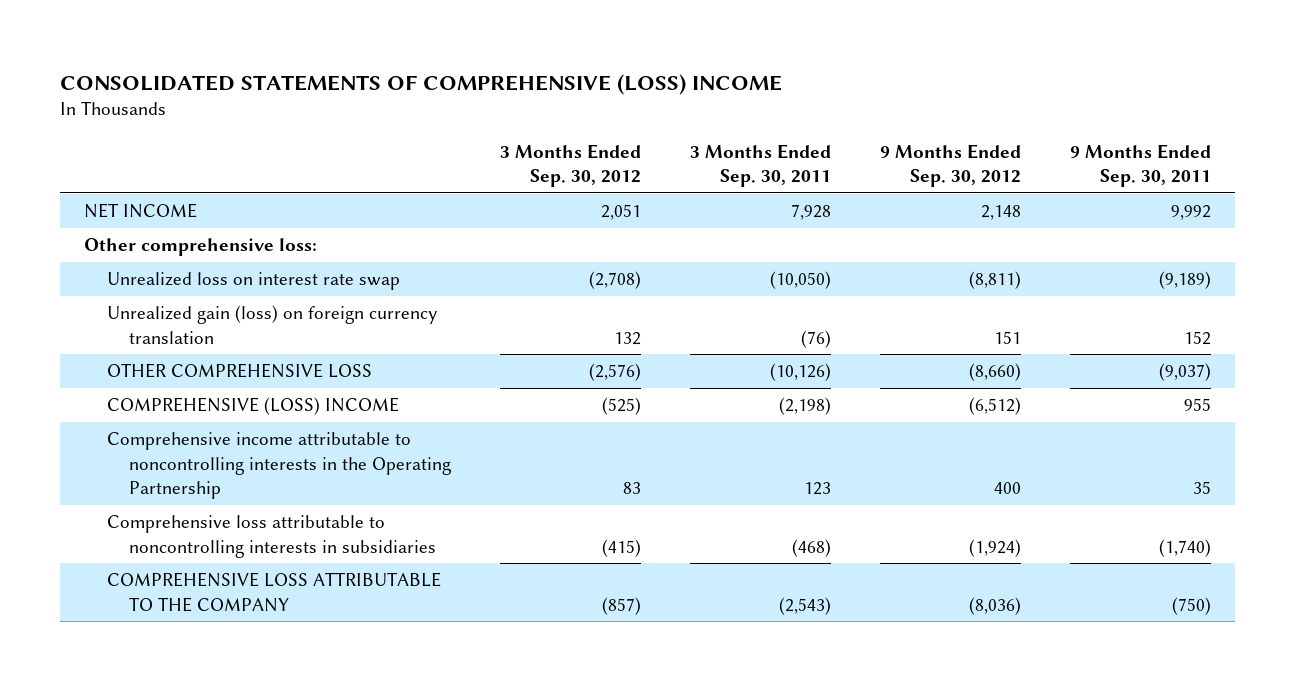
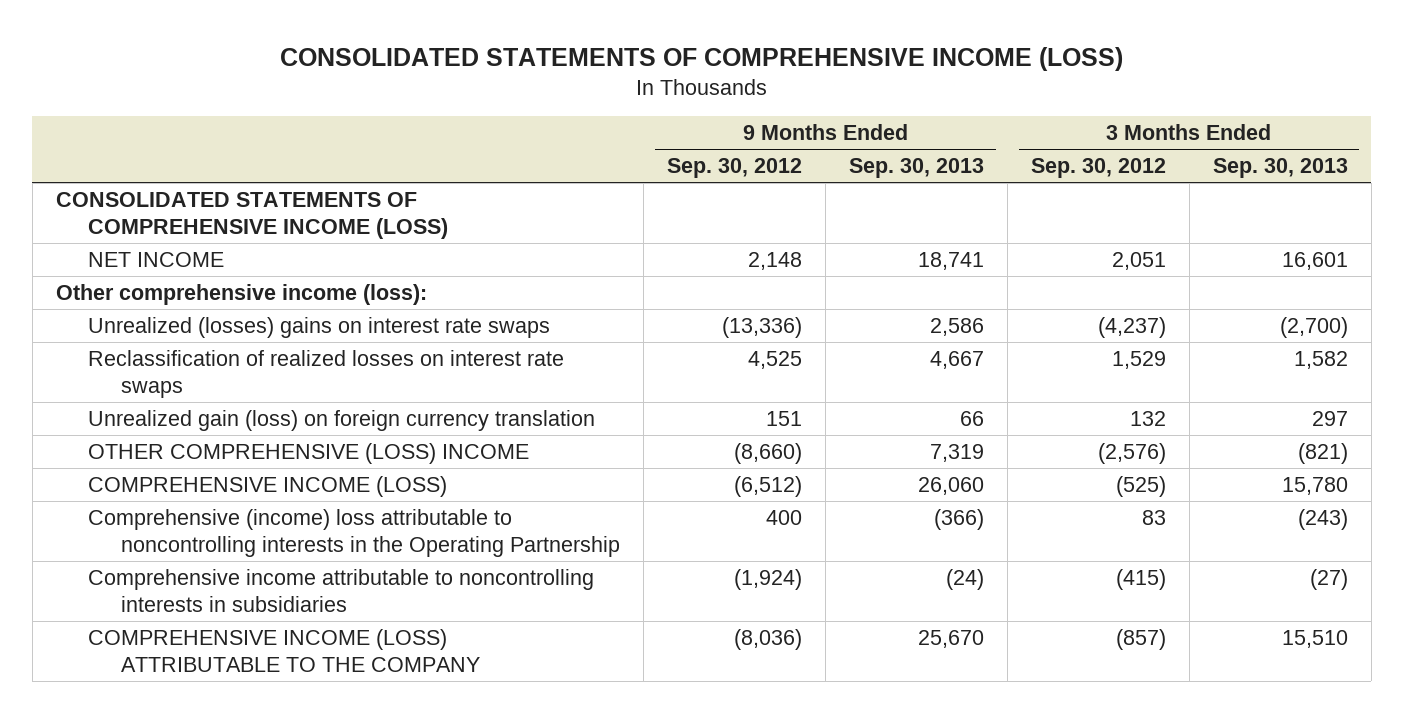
- CONSOLIDATED STATEMENTS OF COMPREHENSIVE (LOSS) INCOME
+ CONSOLIDATED STATEMENTS OF COMPREHENSIVE INCOME (LOSS)
- | 3 Months Ended Sep. 30, 2012 | 3 Months Ended Sep. 30, 2011 | 9 Months Ended Sep. 30, 2012 | 9 Months Ended Sep. 30, 2011
+ | 9 Months Ended Sep. 30, 2012 | 9 Months Ended Sep. 30, 2013 | 3 Months Ended Sep. 30, 2012 | 3 Months Ended Sep. 30, 2013
+ CONSOLIDATED STATEMENTS OF COMPREHENSIVE INCOME (LOSS)
- Other comprehensive loss:
- Unrealized loss on interest rate swap | (2,708) | (10,050) | (8,811) | (9,189)
+ Other comprehensive income (loss):
+ Unrealized (losses) gains on interest rate swaps | (13,336) | 2,586 | (4,237) | (2,700)
+ Reclassification of realized losses on interest rate swaps | 4,525 | 4,667 | 1,529 | 1,582
- OTHER COMPREHENSIVE LOSS | (2,576) | (10,126) | (8,660) | (9,037)
- COMPREHENSIVE (LOSS) INCOME | (525) | (2,198) | (6,512) | 955
- Comprehensive income attributable to noncontrolling interests in the Operating Partnership | 83 | 123 | 400 | 35
- Comprehensive loss attributable to noncontrolling interests in subsidiaries | (415) | (468) | (1,924) | (1,740)
- COMPREHENSIVE LOSS ATTRIBUTABLE TO THE COMPANY | (857) | (2,543) | (8,036) | (750)
+ OTHER COMPREHENSIVE (LOSS) INCOME | (8,660) | 7,319 | (2,576) | (821)
+ COMPREHENSIVE INCOME (LOSS) | (6,512) | 26,060 | (525) | 15,780
+ Comprehensive (income) loss attributable to noncontrolling interests in the Operating Partnership | 400 | (366) | 83 | (243)
+ Comprehensive income attributable to noncontrolling interests in subsidiaries | (1,924) | (24) | (415) | (27)
+ COMPREHENSIVE INCOME (LOSS) ATTRIBUTABLE TO THE COMPANY | (8,036) | 25,670 | (857) | 15,510

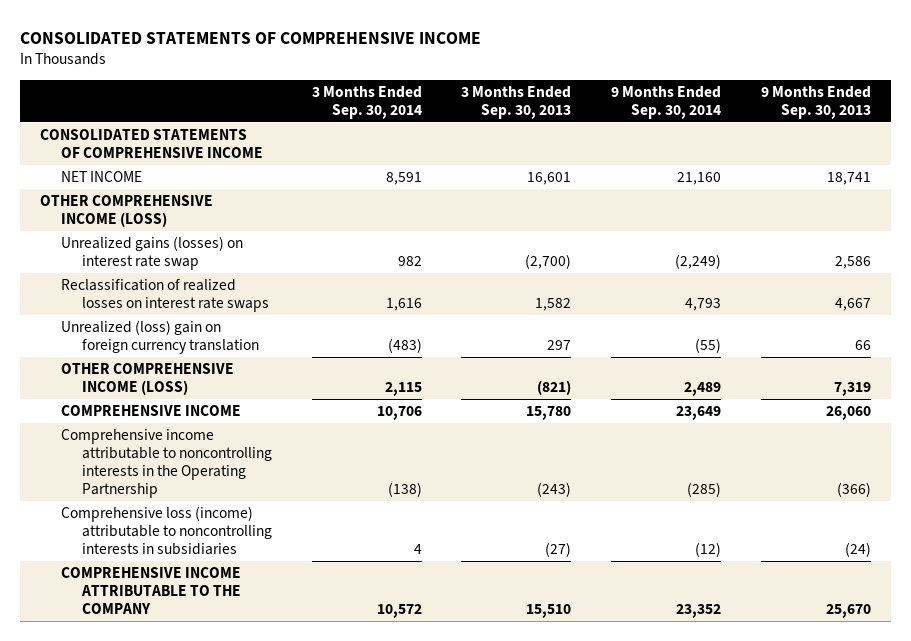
- CONSOLIDATED STATEMENTS OF COMPREHENSIVE INCOME (LOSS)
+ CONSOLIDATED STATEMENTS OF COMPREHENSIVE INCOME
- | 9 Months Ended Sep. 30, 2012 | 9 Months Ended Sep. 30, 2013 | 3 Months Ended Sep. 30, 2012 | 3 Months Ended Sep. 30, 2013
+ | 3 Months Ended Sep. 30, 2014 | 3 Months Ended Sep. 30, 2013 | 9 Months Ended Sep. 30, 2014 | 9 Months Ended Sep. 30, 2013
- CONSOLIDATED STATEMENTS OF COMPREHENSIVE INCOME (LOSS)
+ CONSOLIDATED STATEMENTS OF COMPREHENSIVE INCOME
- Other comprehensive income (loss):
- Unrealized (losses) gains on interest rate swaps | (13,336) | 2,586 | (4,237) | (2,700)
+ OTHER COMPREHENSIVE INCOME (LOSS)
+ Unrealized gains (losses) on interest rate swap | 982 | (2,700) | (2,249) | 2,586
- Unrealized gain (loss) on foreign currency translation | 151 | 66 | 132 | 297
- OTHER COMPREHENSIVE (LOSS) INCOME | (8,660) | 7,319 | (2,576) | (821)
- COMPREHENSIVE INCOME (LOSS) | (6,512) | 26,060 | (525) | 15,780
- Comprehensive (income) loss attributable to noncontrolling interests in the Operating Partnership | 400 | (366) | 83 | (243)
- Comprehensive income attributable to noncontrolling interests in subsidiaries | (1,924) | (24) | (415) | (27)
- COMPREHENSIVE INCOME (LOSS) ATTRIBUTABLE TO THE COMPANY | (8,036) | 25,670 | (857) | 15,510
+ Unrealized (loss) gain on foreign currency translation | (483) | 297 | (55) | 66
+ OTHER COMPREHENSIVE INCOME (LOSS) | 2,115 | (821) | 2,489 | 7,319
+ COMPREHENSIVE INCOME | 10,706 | 15,780 | 23,649 | 26,060
+ Comprehensive income attributable to noncontrolling interests in the Operating Partnership | (138) | (243) | (285) | (366)
+ Comprehensive loss (income) attributable to noncontrolling interests in subsidiaries | 4 | (27) | (12) | (24)
+ COMPREHENSIVE INCOME ATTRIBUTABLE TO THE COMPANY | 10,572 | 15,510 | 23,352 | 25,670

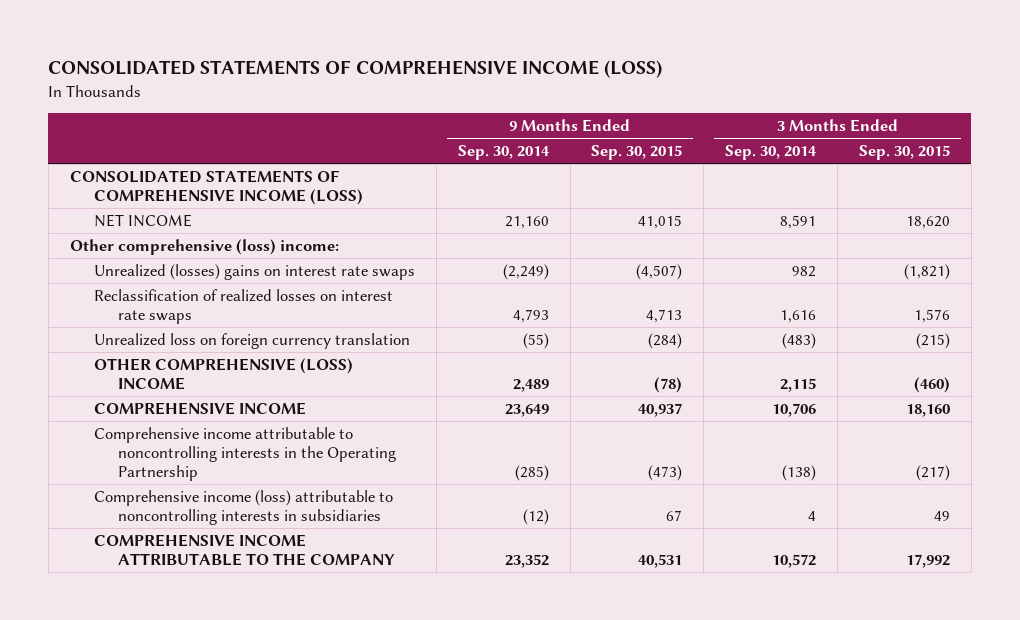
- CONSOLIDATED STATEMENTS OF COMPREHENSIVE INCOME
+ CONSOLIDATED STATEMENTS OF COMPREHENSIVE INCOME (LOSS)
- | 3 Months Ended Sep. 30, 2014 | 3 Months Ended Sep. 30, 2013 | 9 Months Ended Sep. 30, 2014 | 9 Months Ended Sep. 30, 2013
+ | 9 Months Ended Sep. 30, 2014 | 9 Months Ended Sep. 30, 2015 | 3 Months Ended Sep. 30, 2014 | 3 Months Ended Sep. 30, 2015
- CONSOLIDATED STATEMENTS OF COMPREHENSIVE INCOME
+ CONSOLIDATED STATEMENTS OF COMPREHENSIVE INCOME (LOSS)
- OTHER COMPREHENSIVE INCOME (LOSS)
- Unrealized gains (losses) on interest rate swap | 982 | (2,700) | (2,249) | 2,586
+ Other comprehensive (loss) income:
+ Unrealized (losses) gains on interest rate swaps | (2,249) | (4,507) | 982 | (1,821)
- Unrealized (loss) gain on foreign currency translation | (483) | 297 | (55) | 66
- OTHER COMPREHENSIVE INCOME (LOSS) | 2,115 | (821) | 2,489 | 7,319
+ Unrealized loss on foreign currency translation | (55) | (284) | (483) | (215)
+ OTHER COMPREHENSIVE (LOSS) INCOME | 2,489 | (78) | 2,115 | (460)
- Comprehensive loss (income) attributable to noncontrolling interests in subsidiaries | 4 | (27) | (12) | (24)
+ Comprehensive income (loss) attributable to noncontrolling interests in subsidiaries | (12) | 67 | 4 | 49

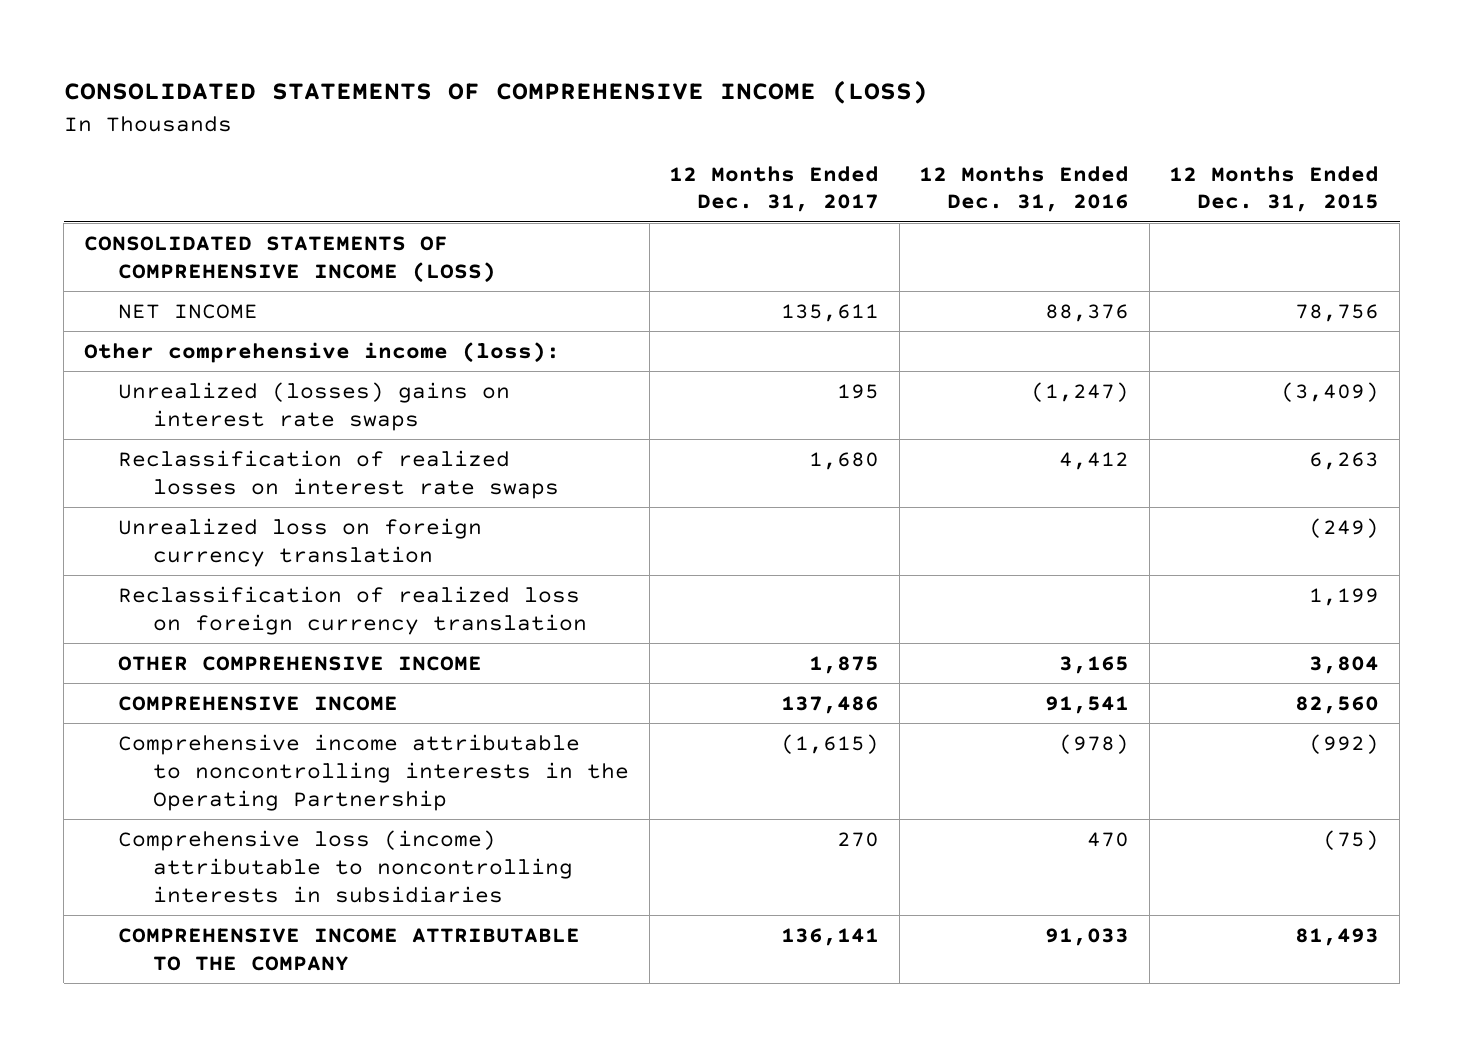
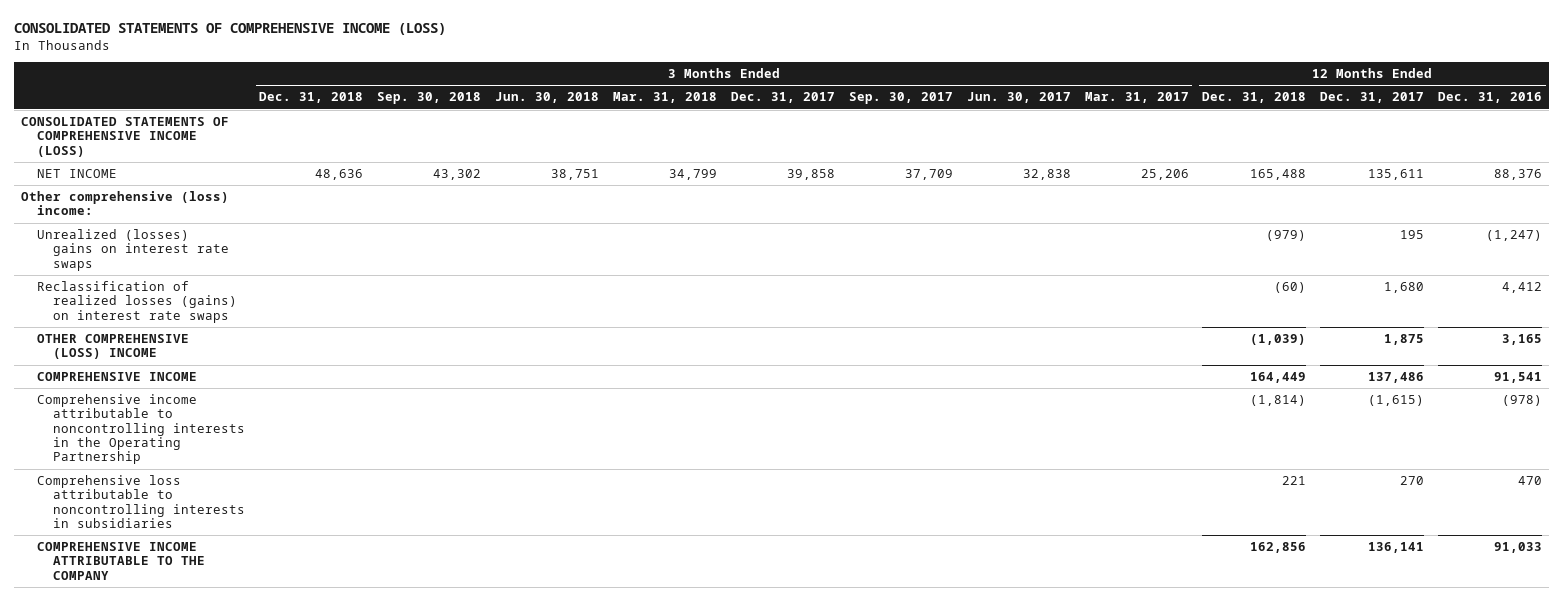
- | 12 Months Ended Dec. 31, 2017 | 12 Months Ended Dec. 31, 2016 | 12 Months Ended Dec. 31, 2015
+ | 3 Months Ended Dec. 31, 2018 | 3 Months Ended Sep. 30, 2018 | 3 Months Ended Jun. 30, 2018 | 3 Months Ended Mar. 31, 2018 | 3 Months Ended Dec. 31, 2017 | 3 Months Ended Sep. 30, 2017 | 3 Months Ended Jun. 30, 2017 | 3 Months Ended Mar. 31, 2017 | 12 Months Ended Dec. 31, 2018 | 12 Months Ended Dec. 31, 2017 | 12 Months Ended Dec. 31, 2016
- Other comprehensive income (loss):
+ Other comprehensive (loss) income:
- Reclassification of realized losses on interest rate swaps | 1,680 | 4,412 | 6,263
- Unrealized loss on foreign currency translation | | | (249)
- Reclassification of realized loss on foreign currency translation | | | 1,199
- OTHER COMPREHENSIVE INCOME | 1,875 | 3,165 | 3,804
+ Reclassification of realized losses (gains) on interest rate swaps | | | | | | | | | (60) | 1,680 | 4,412
+ OTHER COMPREHENSIVE (LOSS) INCOME | | | | | | | | | (1,039) | 1,875 | 3,165
- Comprehensive loss (income) attributable to noncontrolling interests in subsidiaries | 270 | 470 | (75)
+ Comprehensive loss attributable to noncontrolling interests in subsidiaries | | | | | | | | | 221 | 270 | 470

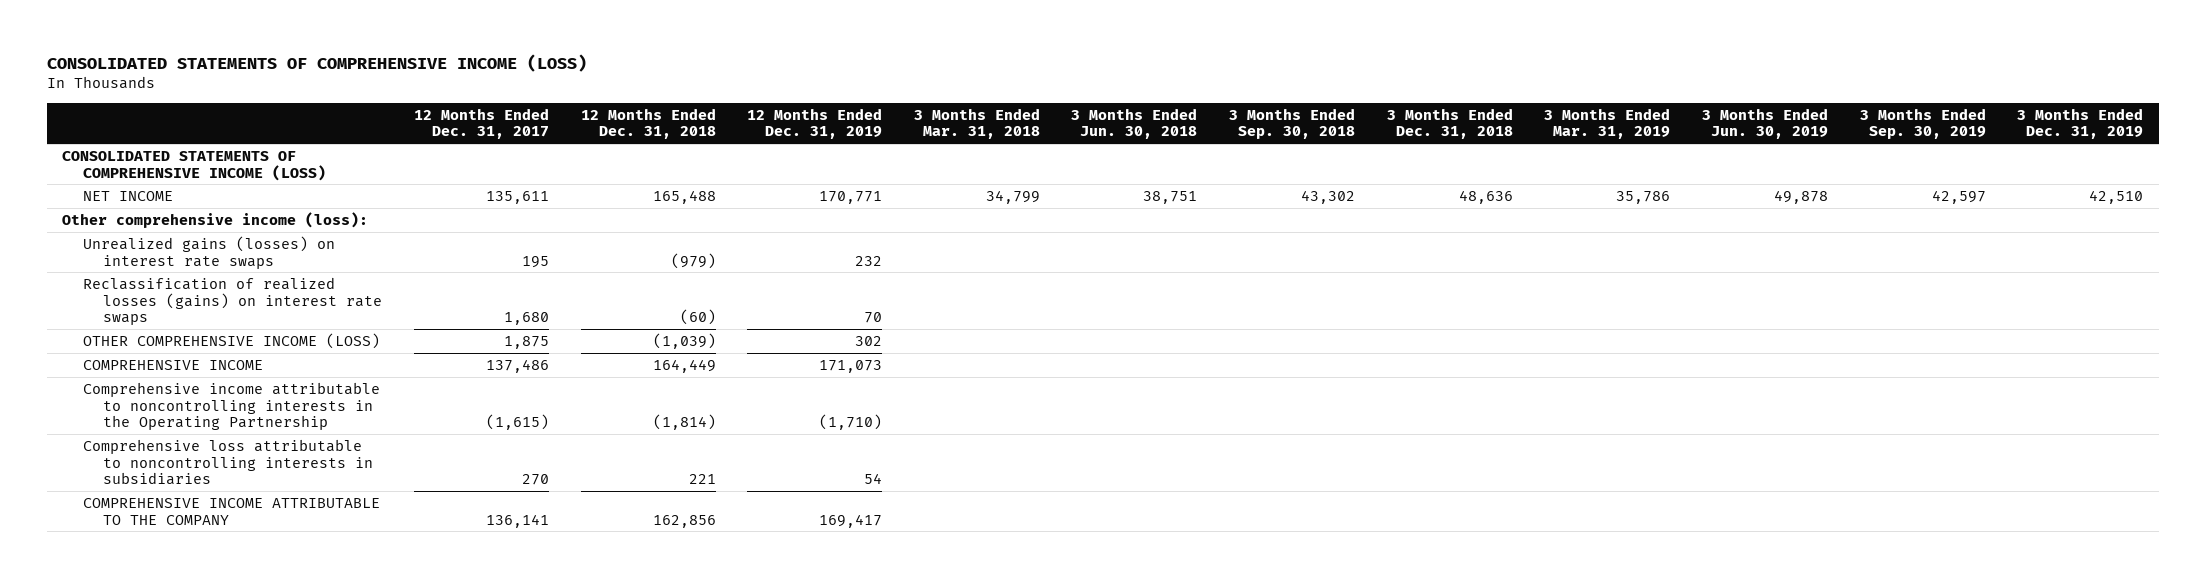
- | 3 Months Ended Dec. 31, 2018 | 3 Months Ended Sep. 30, 2018 | 3 Months Ended Jun. 30, 2018 | 3 Months Ended Mar. 31, 2018 | 3 Months Ended Dec. 31, 2017 | 3 Months Ended Sep. 30, 2017 | 3 Months Ended Jun. 30, 2017 | 3 Months Ended Mar. 31, 2017 | 12 Months Ended Dec. 31, 2018 | 12 Months Ended Dec. 31, 2017 | 12 Months Ended Dec. 31, 2016
+ | 12 Months Ended Dec. 31, 2017 | 12 Months Ended Dec. 31, 2018 | 12 Months Ended Dec. 31, 2019 | 3 Months Ended Mar. 31, 2018 | 3 Months Ended Jun. 30, 2018 | 3 Months Ended Sep. 30, 2018 | 3 Months Ended Dec. 31, 2018 | 3 Months Ended Mar. 31, 2019 | 3 Months Ended Jun. 30, 2019 | 3 Months Ended Sep. 30, 2019 | 3 Months Ended Dec. 31, 2019
- Other comprehensive (loss) income:
- Unrealized (losses) gains on interest rate swaps | | | | | | | | | (979) | 195 | (1,247)
+ Other comprehensive income (loss):
+ Unrealized gains (losses) on interest rate swaps | 195 | (979) | 232 | | | | | | | |
- OTHER COMPREHENSIVE (LOSS) INCOME | | | | | | | | | (1,039) | 1,875 | 3,165
+ OTHER COMPREHENSIVE INCOME (LOSS) | 1,875 | (1,039) | 302 | | | | | | | |

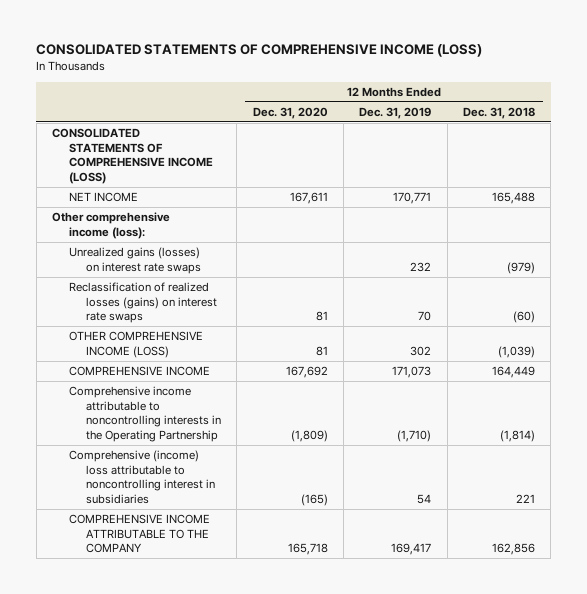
- | 12 Months Ended Dec. 31, 2017 | 12 Months Ended Dec. 31, 2018 | 12 Months Ended Dec. 31, 2019 | 3 Months Ended Mar. 31, 2018 | 3 Months Ended Jun. 30, 2018 | 3 Months Ended Sep. 30, 2018 | 3 Months Ended Dec. 31, 2018 | 3 Months Ended Mar. 31, 2019 | 3 Months Ended Jun. 30, 2019 | 3 Months Ended Sep. 30, 2019 | 3 Months Ended Dec. 31, 2019
+ | 12 Months Ended Dec. 31, 2020 | 12 Months Ended Dec. 31, 2019 | 12 Months Ended Dec. 31, 2018
- Comprehensive loss attributable to noncontrolling interests in subsidiaries | 270 | 221 | 54 | | | | | | | |
+ Comprehensive (income) loss attributable to noncontrolling interest in subsidiaries | (165) | 54 | 221

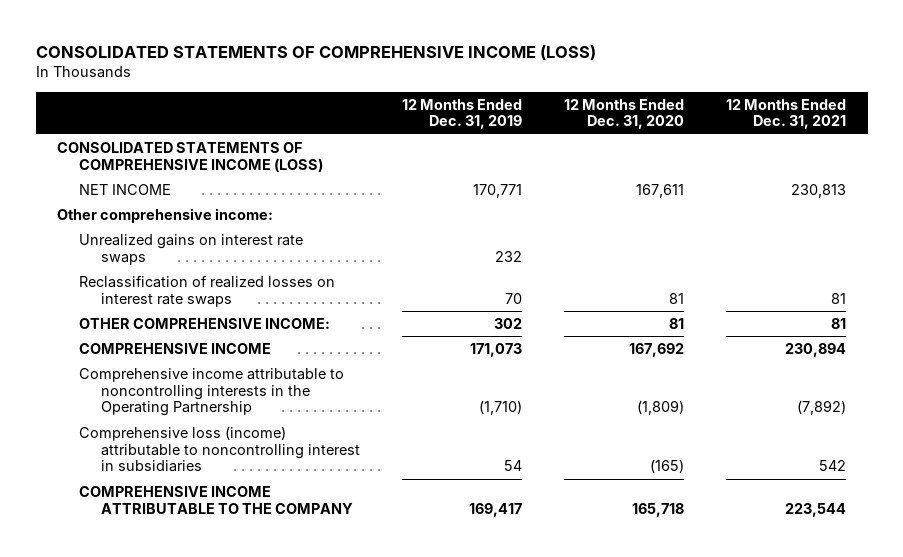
- | 12 Months Ended Dec. 31, 2020 | 12 Months Ended Dec. 31, 2019 | 12 Months Ended Dec. 31, 2018
+ | 12 Months Ended Dec. 31, 2019 | 12 Months Ended Dec. 31, 2020 | 12 Months Ended Dec. 31, 2021
- Other comprehensive income (loss):
- Unrealized gains (losses) on interest rate swaps | | 232 | (979)
- Reclassification of realized losses (gains) on interest rate swaps | 81 | 70 | (60)
- OTHER COMPREHENSIVE INCOME (LOSS) | 81 | 302 | (1,039)
+ Other comprehensive income:
+ Unrealized gains on interest rate swaps | 232 | |
+ Reclassification of realized losses on interest rate swaps | 70 | 81 | 81
+ OTHER COMPREHENSIVE INCOME: | 302 | 81 | 81
- Comprehensive (income) loss attributable to noncontrolling interest in subsidiaries | (165) | 54 | 221
+ Comprehensive loss (income) attributable to noncontrolling interest in subsidiaries | 54 | (165) | 542

